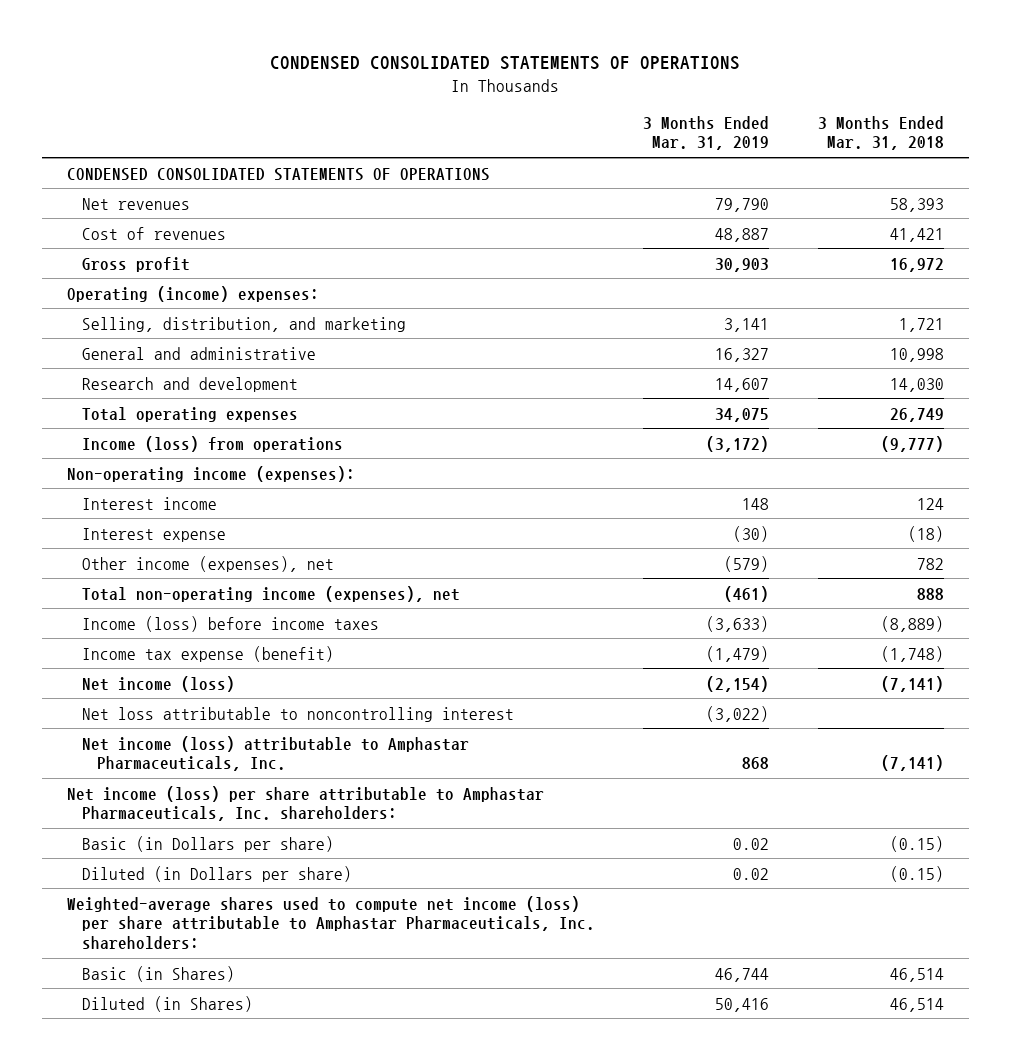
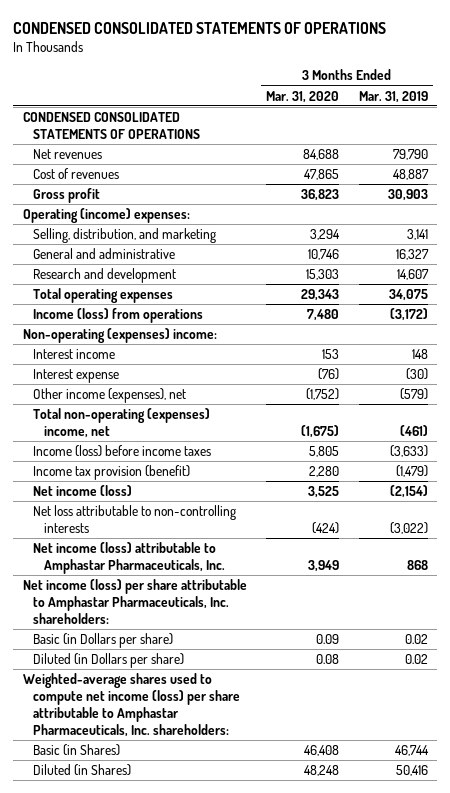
- | 3 Months Ended Mar. 31, 2019 | 3 Months Ended Mar. 31, 2018
+ | 3 Months Ended Mar. 31, 2020 | 3 Months Ended Mar. 31, 2019
- Non-operating income (expenses):
+ Non-operating (expenses) income:
- Total non-operating income (expenses), net | (461) | 888
+ Total non-operating (expenses) income, net | (1,675) | (461)
- Income tax expense (benefit) | (1,479) | (1,748)
+ Income tax provision (benefit) | 2,280 | (1,479)
- Net loss attributable to noncontrolling interest | (3,022) |
+ Net loss attributable to non-controlling interests | (424) | (3,022)

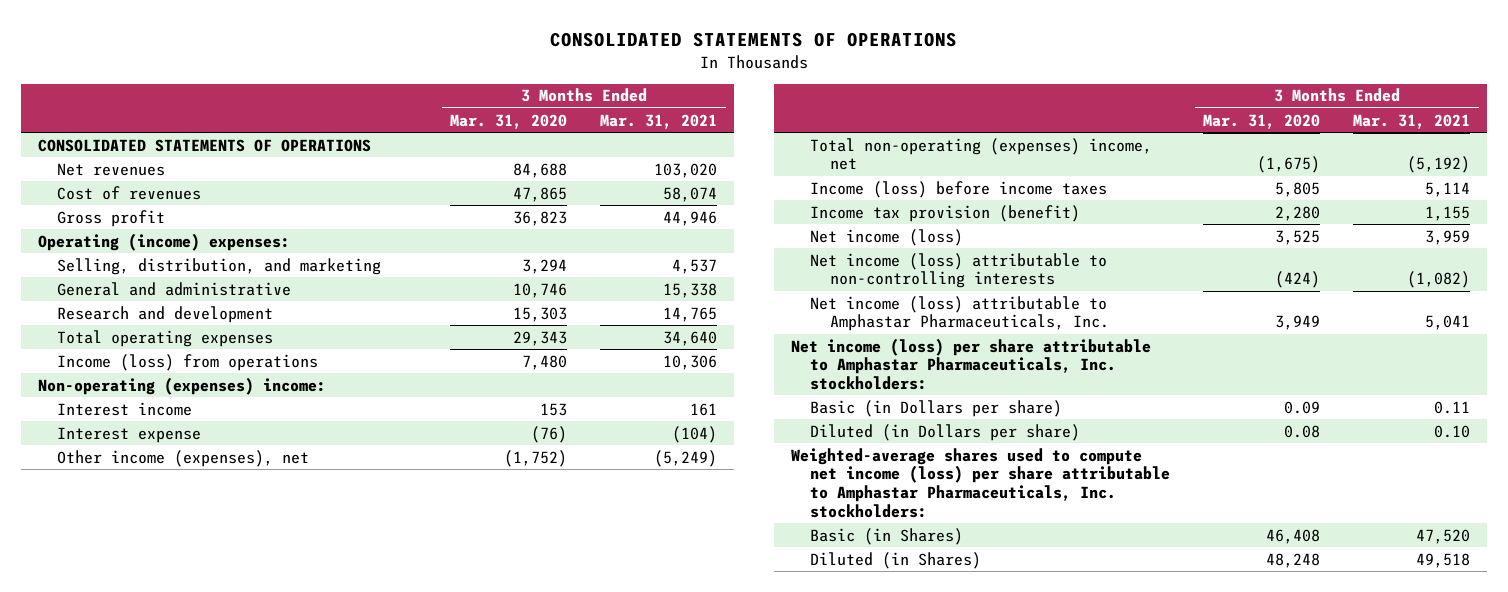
- CONDENSED CONSOLIDATED STATEMENTS OF OPERATIONS
+ CONSOLIDATED STATEMENTS OF OPERATIONS
- | 3 Months Ended Mar. 31, 2020 | 3 Months Ended Mar. 31, 2019
+ | 3 Months Ended Mar. 31, 2020 | 3 Months Ended Mar. 31, 2021
- CONDENSED CONSOLIDATED STATEMENTS OF OPERATIONS
+ CONSOLIDATED STATEMENTS OF OPERATIONS
- Net loss attributable to non-controlling interests | (424) | (3,022)
+ Net income (loss) attributable to non-controlling interests | (424) | (1,082)
- Net income (loss) per share attributable to Amphastar Pharmaceuticals, Inc. shareholders:
+ Net income (loss) per share attributable to Amphastar Pharmaceuticals, Inc. stockholders:
- Weighted-average shares used to compute net income (loss) per share attributable to Amphastar Pharmaceuticals, Inc. shareholders:
+ Weighted-average shares used to compute net income (loss) per share attributable to Amphastar Pharmaceuticals, Inc. stockholders:

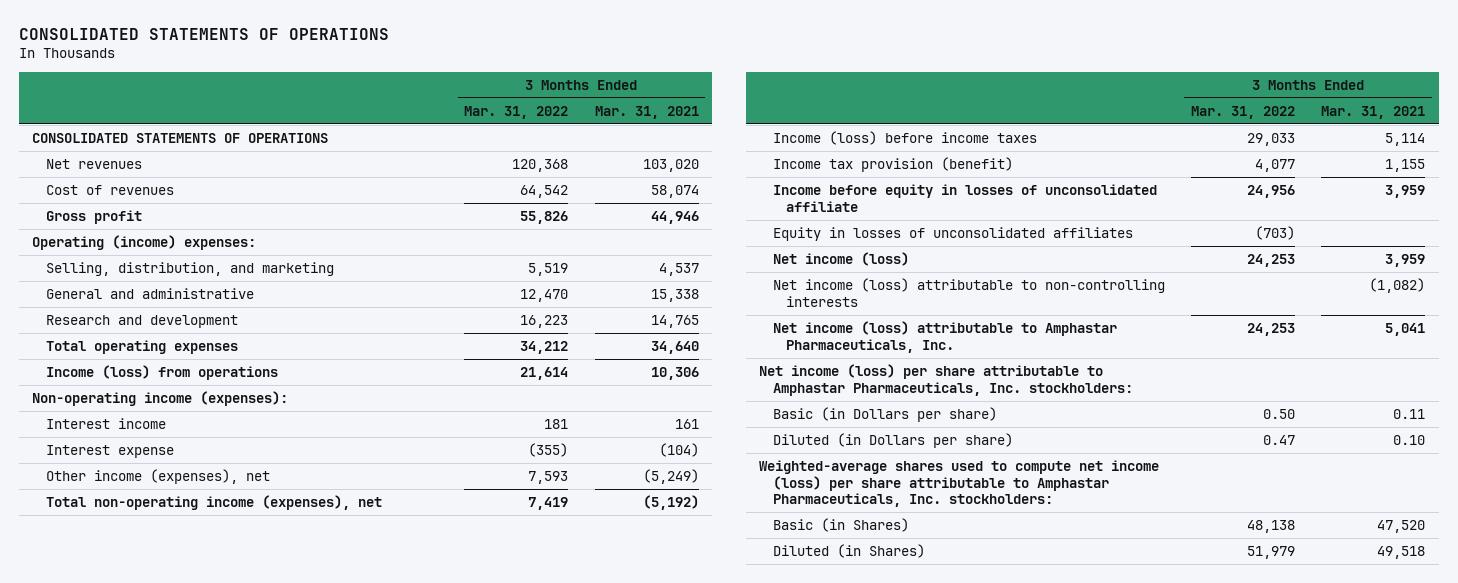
- | 3 Months Ended Mar. 31, 2020 | 3 Months Ended Mar. 31, 2021
+ | 3 Months Ended Mar. 31, 2022 | 3 Months Ended Mar. 31, 2021
- Non-operating (expenses) income:
+ Non-operating income (expenses):
- Total non-operating (expenses) income, net | (1,675) | (5,192)
+ Total non-operating income (expenses), net | 7,419 | (5,192)
+ Income before equity in losses of unconsolidated affiliate | 24,956 | 3,959
+ Equity in losses of unconsolidated affiliates | (703) |

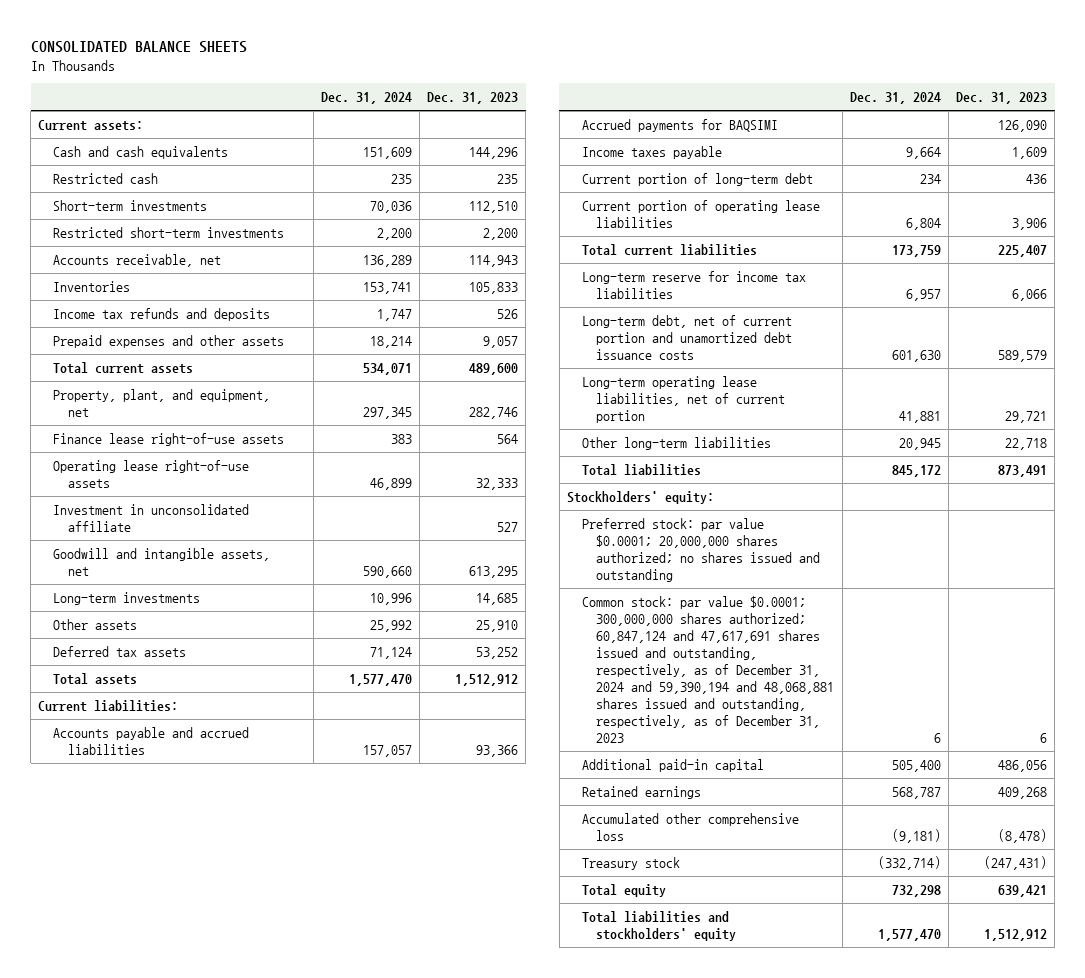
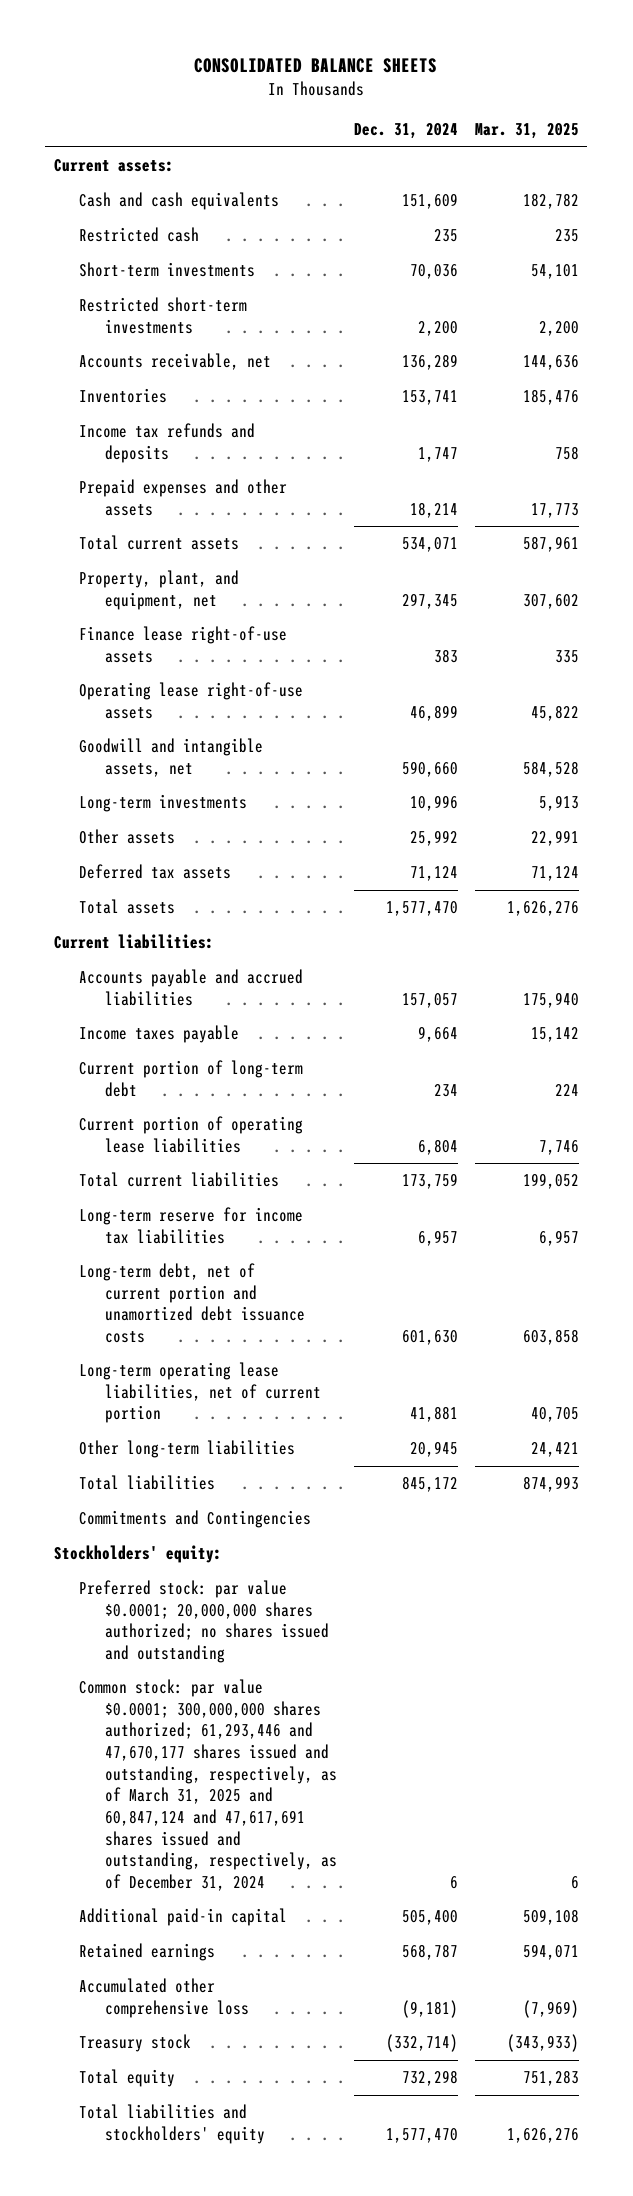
- | Dec. 31, 2024 | Dec. 31, 2023
+ | Dec. 31, 2024 | Mar. 31, 2025
- Investment in unconsolidated affiliate | | 527
- Accrued payments for BAQSIMI | | 126,090
+ Commitments and Contingencies
- Common stock: par value $0.0001; 300,000,000 shares authorized; 60,847,124 and 47,617,691 shares issued and outstanding, respectively, as of December 31, 2024 and 59,390,194 and 48,068,881 shares issued and outstanding, respectively, as of December 31, 2023 | 6 | 6
+ Common stock: par value $0.0001; 300,000,000 shares authorized; 61,293,446 and 47,670,177 shares issued and outstanding, respectively, as of March 31, 2025 and 60,847,124 and 47,617,691 shares issued and outstanding, respectively, as of December 31, 2024 | 6 | 6

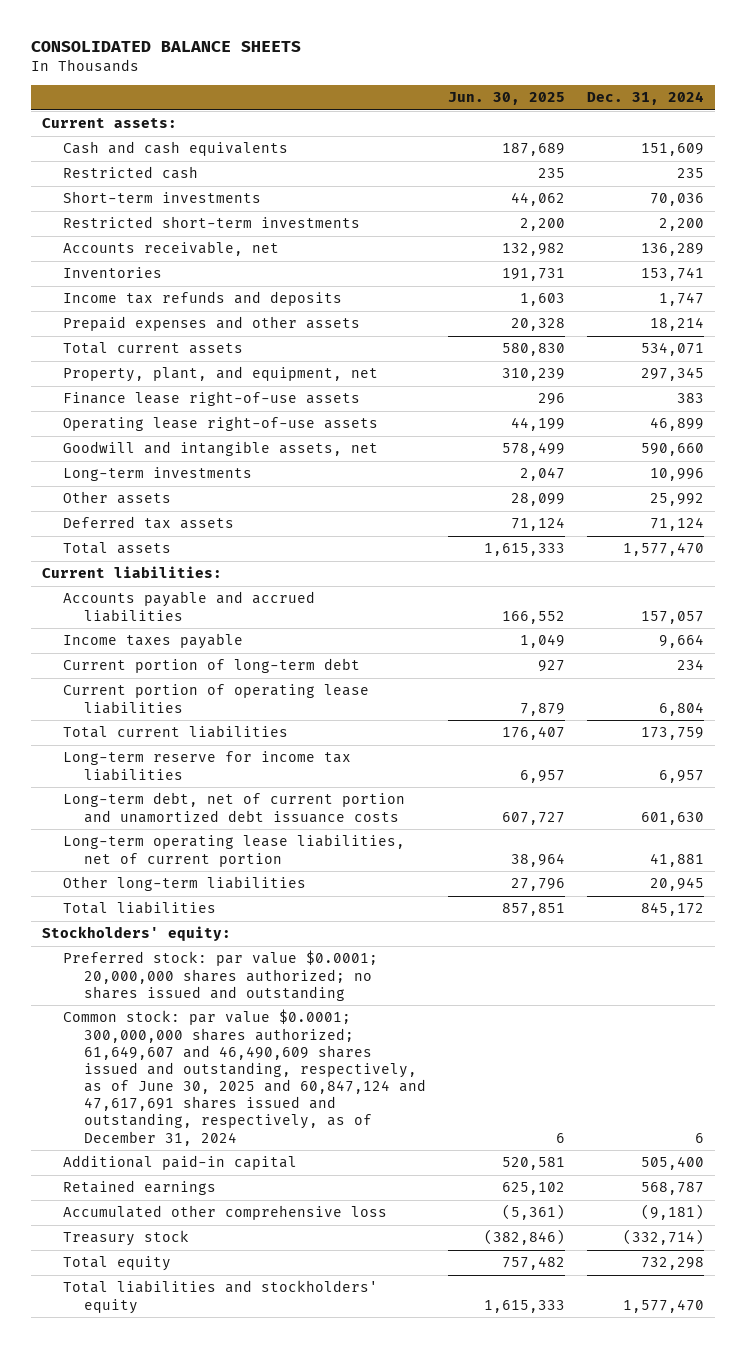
- | Dec. 31, 2024 | Mar. 31, 2025
+ | Jun. 30, 2025 | Dec. 31, 2024
- Commitments and Contingencies
- Common stock: par value $0.0001; 300,000,000 shares authorized; 61,293,446 and 47,670,177 shares issued and outstanding, respectively, as of March 31, 2025 and 60,847,124 and 47,617,691 shares issued and outstanding, respectively, as of December 31, 2024 | 6 | 6
+ Common stock: par value $0.0001; 300,000,000 shares authorized; 61,649,607 and 46,490,609 shares issued and outstanding, respectively, as of June 30, 2025 and 60,847,124 and 47,617,691 shares issued and outstanding, respectively, as of December 31, 2024 | 6 | 6

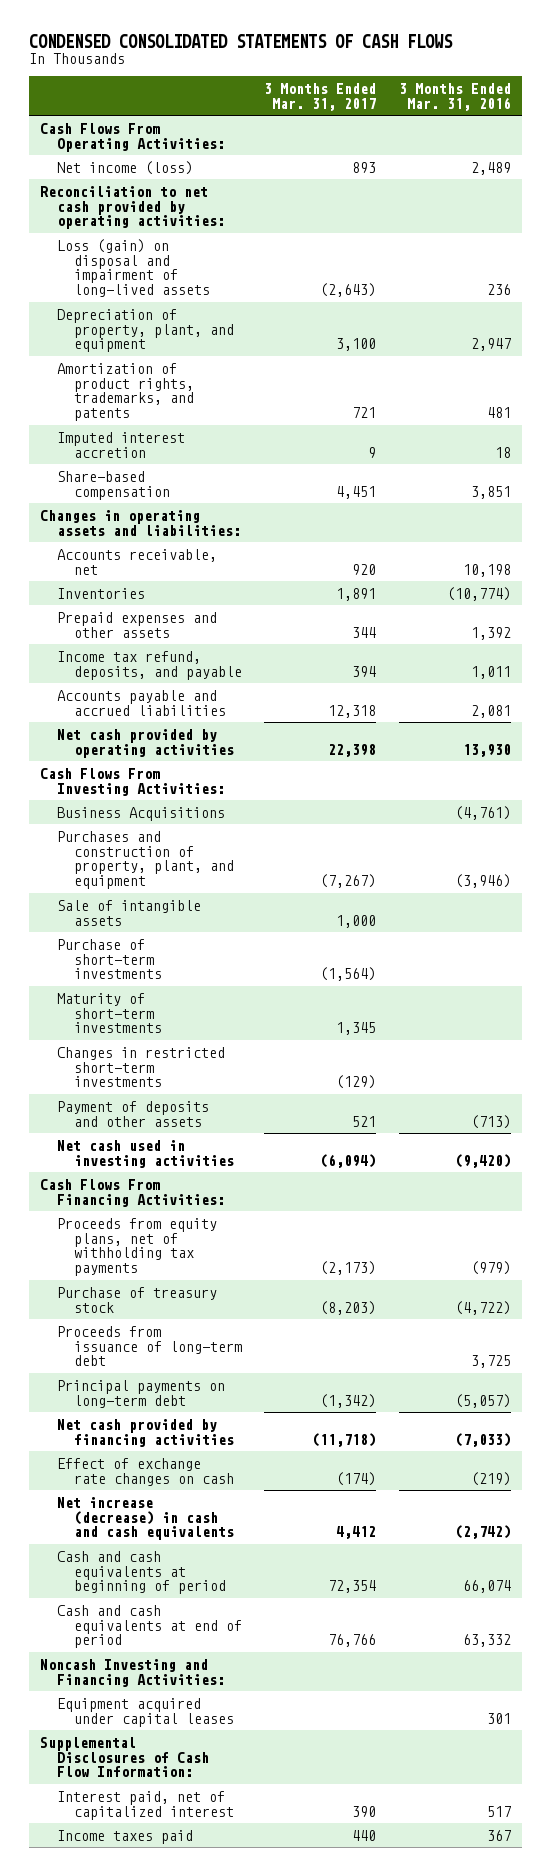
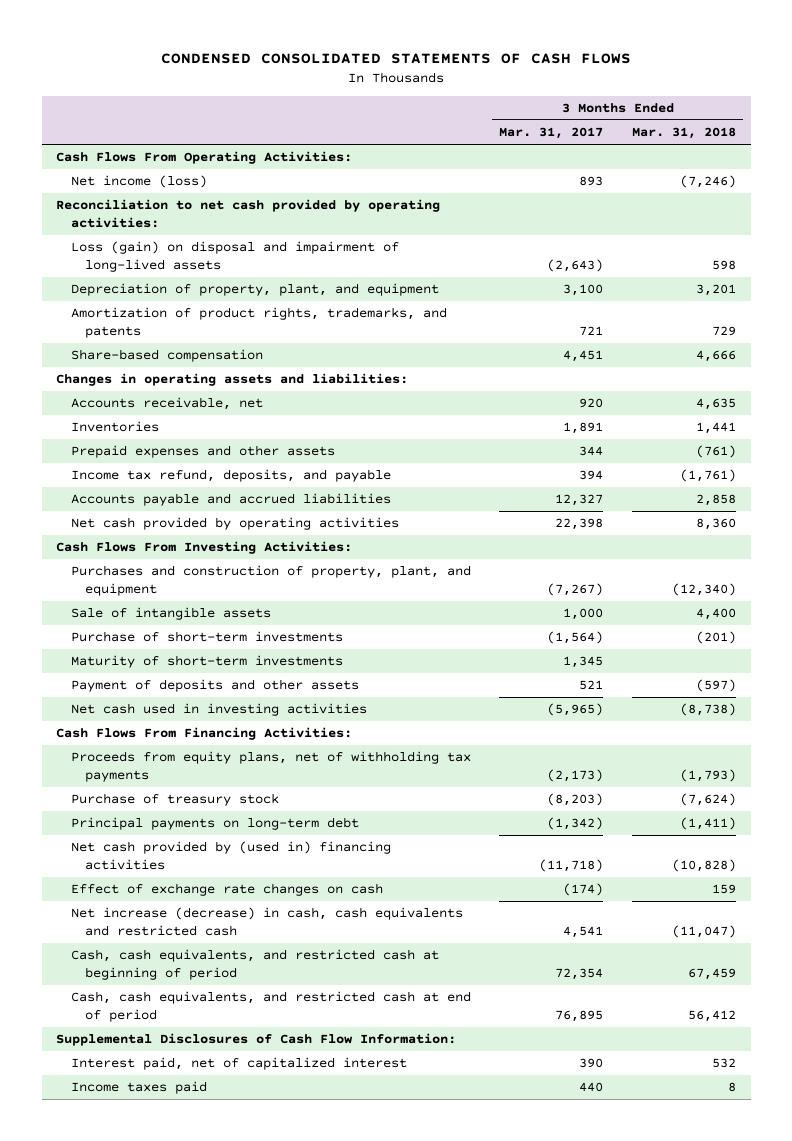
- | 3 Months Ended Mar. 31, 2017 | 3 Months Ended Mar. 31, 2016
+ | 3 Months Ended Mar. 31, 2017 | 3 Months Ended Mar. 31, 2018
- Imputed interest accretion | 9 | 18
- Accounts payable and accrued liabilities | 12,318 | 2,081
+ Accounts payable and accrued liabilities | 12,327 | 2,858
- Business Acquisitions | | (4,761)
- Changes in restricted short-term investments | (129) |
- Net cash used in investing activities | (6,094) | (9,420)
+ Net cash used in investing activities | (5,965) | (8,738)
- Proceeds from issuance of long-term debt | | 3,725
- Net cash provided by financing activities | (11,718) | (7,033)
+ Net cash provided by (used in) financing activities | (11,718) | (10,828)
- Net increase (decrease) in cash and cash equivalents | 4,412 | (2,742)
- Cash and cash equivalents at beginning of period | 72,354 | 66,074
- Cash and cash equivalents at end of period | 76,766 | 63,332
- Noncash Investing and Financing Activities:
- Equipment acquired under capital leases | | 301
+ Net increase (decrease) in cash, cash equivalents and restricted cash | 4,541 | (11,047)
+ Cash, cash equivalents, and restricted cash at beginning of period | 72,354 | 67,459
+ Cash, cash equivalents, and restricted cash at end of period | 76,895 | 56,412

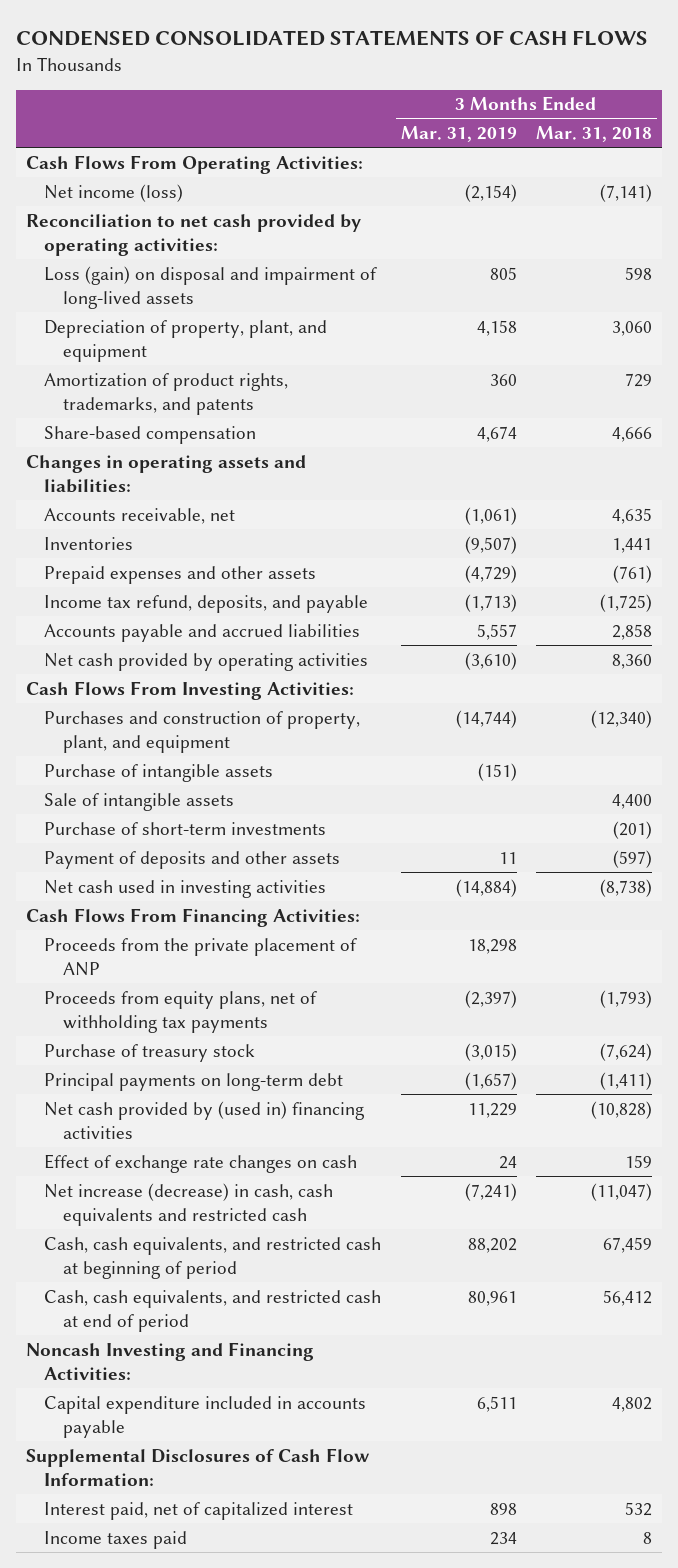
- | 3 Months Ended Mar. 31, 2017 | 3 Months Ended Mar. 31, 2018
+ | 3 Months Ended Mar. 31, 2019 | 3 Months Ended Mar. 31, 2018
- Net income (loss) | 893 | (7,246)
+ Net income (loss) | (2,154) | (7,141)
- Depreciation of property, plant, and equipment | 3,100 | 3,201
+ Depreciation of property, plant, and equipment | 4,158 | 3,060
- Income tax refund, deposits, and payable | 394 | (1,761)
+ Income tax refund, deposits, and payable | (1,713) | (1,725)
+ Purchase of intangible assets | (151) |
- Maturity of short-term investments | 1,345 |
+ Proceeds from the private placement of ANP | 18,298 |
+ Noncash Investing and Financing Activities:
+ Capital expenditure included in accounts payable | 6,511 | 4,802

